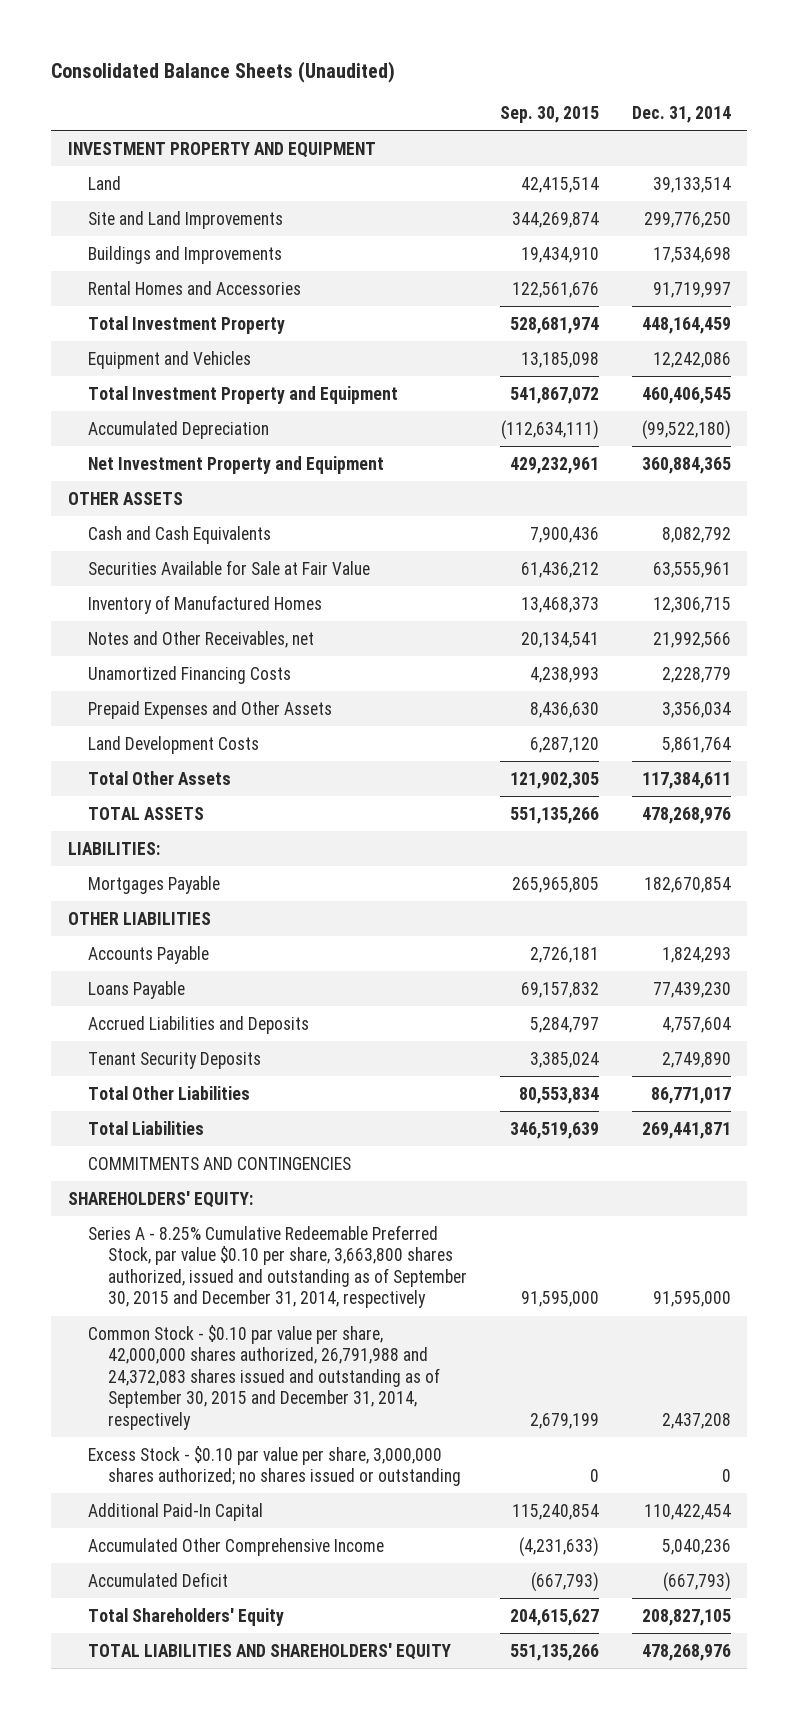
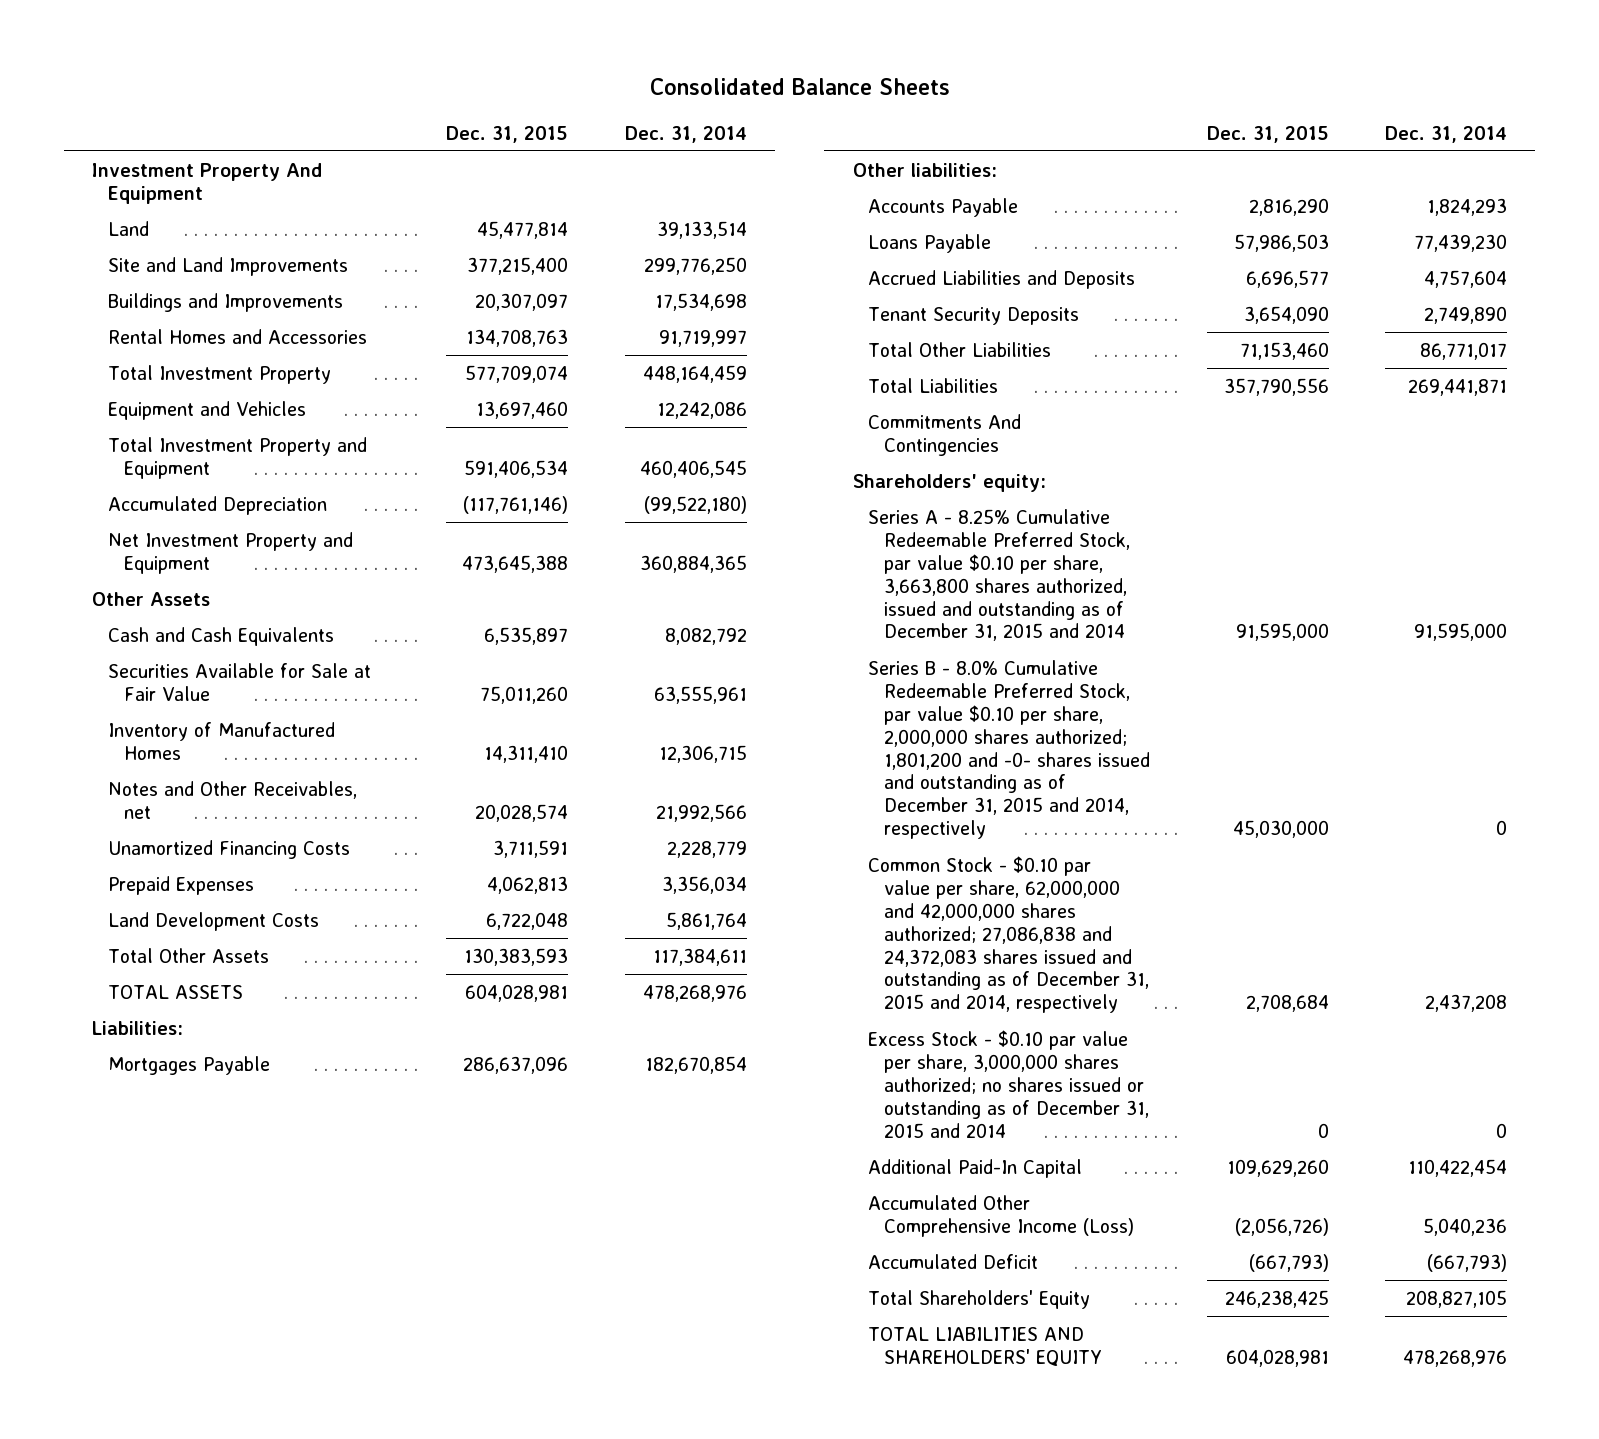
- Consolidated Balance Sheets (Unaudited)
+ Consolidated Balance Sheets
- | Sep. 30, 2015 | Dec. 31, 2014
+ | Dec. 31, 2015 | Dec. 31, 2014
- INVESTMENT PROPERTY AND EQUIPMENT
+ Investment Property And Equipment
- OTHER ASSETS
+ Other Assets
- Prepaid Expenses and Other Assets | 8,436,630 | 3,356,034
+ Prepaid Expenses | 4,062,813 | 3,356,034
- LIABILITIES:
+ Liabilities:
- OTHER LIABILITIES
+ Other liabilities:
- COMMITMENTS AND CONTINGENCIES
- SHAREHOLDERS' EQUITY:
- Series A - 8.25% Cumulative Redeemable Preferred Stock, par value $0.10 per share, 3,663,800 shares authorized, issued and outstanding as of September 30, 2015 and December 31, 2014, respectively | 91,595,000 | 91,595,000
- Common Stock - $0.10 par value per share, 42,000,000 shares authorized, 26,791,988 and 24,372,083 shares issued and outstanding as of September 30, 2015 and December 31, 2014, respectively | 2,679,199 | 2,437,208
- Excess Stock - $0.10 par value per share, 3,000,000 shares authorized; no shares issued or outstanding | 0 | 0
+ Commitments And Contingencies
+ Shareholders' equity:
+ Series A - 8.25% Cumulative Redeemable Preferred Stock, par value $0.10 per share, 3,663,800 shares authorized, issued and outstanding as of December 31, 2015 and 2014 | 91,595,000 | 91,595,000
+ Series B - 8.0% Cumulative Redeemable Preferred Stock, par value $0.10 per share, 2,000,000 shares authorized; 1,801,200 and -0- shares issued and outstanding as of December 31, 2015 and 2014, respectively | 45,030,000 | 0
+ Common Stock - $0.10 par value per share, 62,000,000 and 42,000,000 shares authorized; 27,086,838 and 24,372,083 shares issued and outstanding as of December 31, 2015 and 2014, respectively | 2,708,684 | 2,437,208
+ Excess Stock - $0.10 par value per share, 3,000,000 shares authorized; no shares issued or outstanding as of December 31, 2015 and 2014 | 0 | 0
- Accumulated Other Comprehensive Income | (4,231,633) | 5,040,236
+ Accumulated Other Comprehensive Income (Loss) | (2,056,726) | 5,040,236

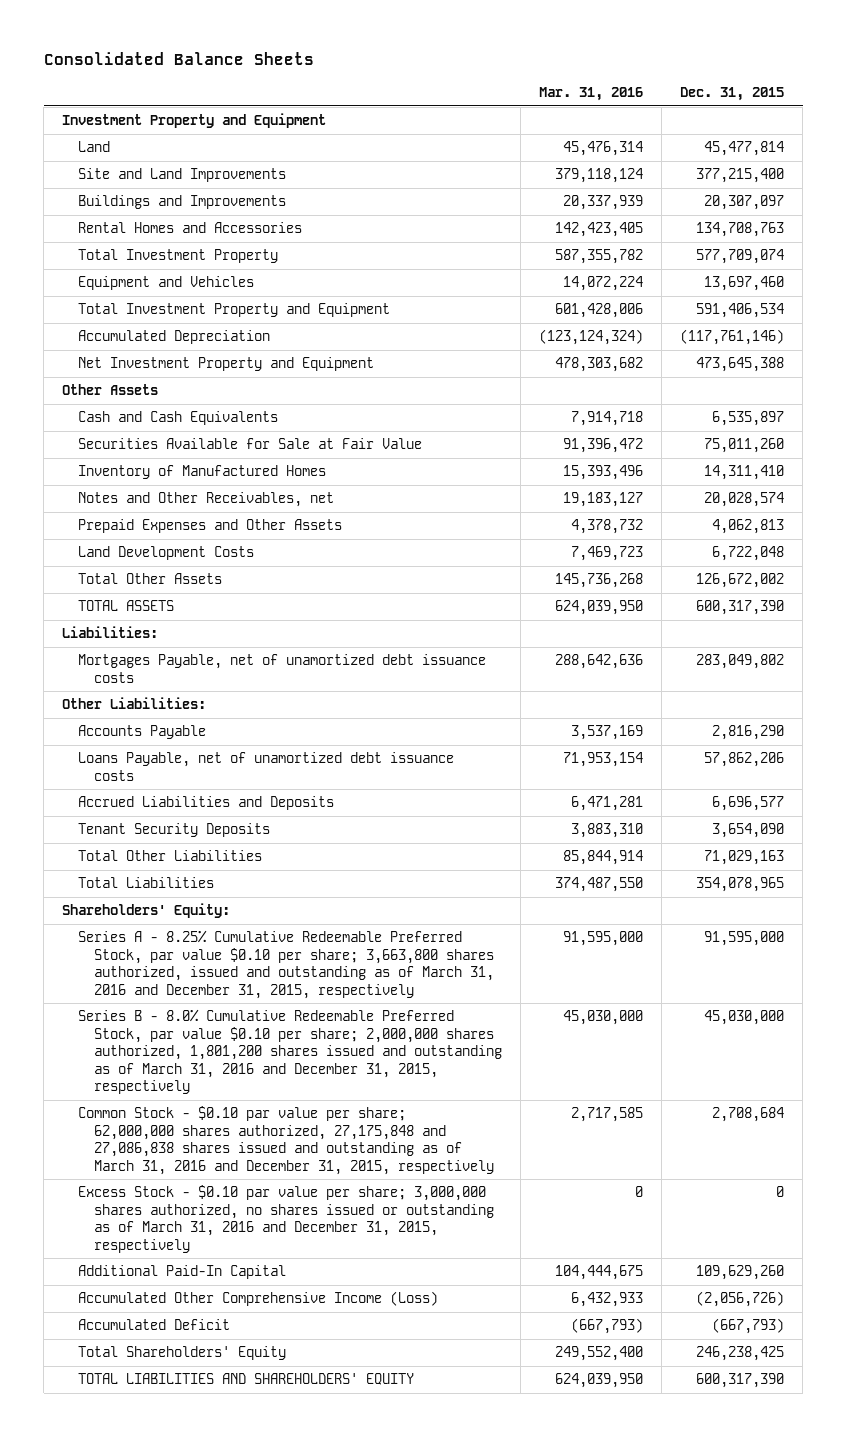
- | Dec. 31, 2015 | Dec. 31, 2014
+ | Mar. 31, 2016 | Dec. 31, 2015
- Investment Property And Equipment
+ Investment Property and Equipment
- Unamortized Financing Costs | 3,711,591 | 2,228,779
- Prepaid Expenses | 4,062,813 | 3,356,034
+ Prepaid Expenses and Other Assets | 4,378,732 | 4,062,813
- Total Other Assets | 130,383,593 | 117,384,611
- TOTAL ASSETS | 604,028,981 | 478,268,976
+ Total Other Assets | 145,736,268 | 126,672,002
+ TOTAL ASSETS | 624,039,950 | 600,317,390
- Mortgages Payable | 286,637,096 | 182,670,854
- Other liabilities:
+ Mortgages Payable, net of unamortized debt issuance costs | 288,642,636 | 283,049,802
+ Other Liabilities:
- Loans Payable | 57,986,503 | 77,439,230
+ Loans Payable, net of unamortized debt issuance costs | 71,953,154 | 57,862,206
- Total Other Liabilities | 71,153,460 | 86,771,017
- Total Liabilities | 357,790,556 | 269,441,871
- Commitments And Contingencies
- Shareholders' equity:
- Series A - 8.25% Cumulative Redeemable Preferred Stock, par value $0.10 per share, 3,663,800 shares authorized, issued and outstanding as of December 31, 2015 and 2014 | 91,595,000 | 91,595,000
- Series B - 8.0% Cumulative Redeemable Preferred Stock, par value $0.10 per share, 2,000,000 shares authorized; 1,801,200 and -0- shares issued and outstanding as of December 31, 2015 and 2014, respectively | 45,030,000 | 0
- Common Stock - $0.10 par value per share, 62,000,000 and 42,000,000 shares authorized; 27,086,838 and 24,372,083 shares issued and outstanding as of December 31, 2015 and 2014, respectively | 2,708,684 | 2,437,208
- Excess Stock - $0.10 par value per share, 3,000,000 shares authorized; no shares issued or outstanding as of December 31, 2015 and 2014 | 0 | 0
+ Total Other Liabilities | 85,844,914 | 71,029,163
+ Total Liabilities | 374,487,550 | 354,078,965
+ Shareholders' Equity:
+ Series A - 8.25% Cumulative Redeemable Preferred Stock, par value $0.10 per share; 3,663,800 shares authorized, issued and outstanding as of March 31, 2016 and December 31, 2015, respectively | 91,595,000 | 91,595,000
+ Series B - 8.0% Cumulative Redeemable Preferred Stock, par value $0.10 per share; 2,000,000 shares authorized, 1,801,200 shares issued and outstanding as of March 31, 2016 and December 31, 2015, respectively | 45,030,000 | 45,030,000
+ Common Stock - $0.10 par value per share; 62,000,000 shares authorized, 27,175,848 and 27,086,838 shares issued and outstanding as of March 31, 2016 and December 31, 2015, respectively | 2,717,585 | 2,708,684
+ Excess Stock - $0.10 par value per share; 3,000,000 shares authorized, no shares issued or outstanding as of March 31, 2016 and December 31, 2015, respectively | 0 | 0
- TOTAL LIABILITIES AND SHAREHOLDERS' EQUITY | 604,028,981 | 478,268,976
+ TOTAL LIABILITIES AND SHAREHOLDERS' EQUITY | 624,039,950 | 600,317,390

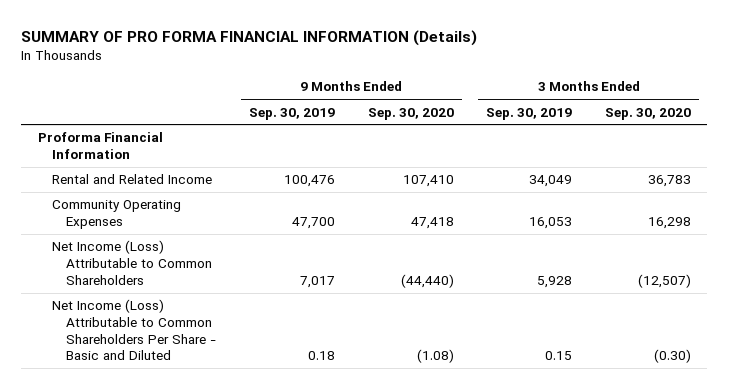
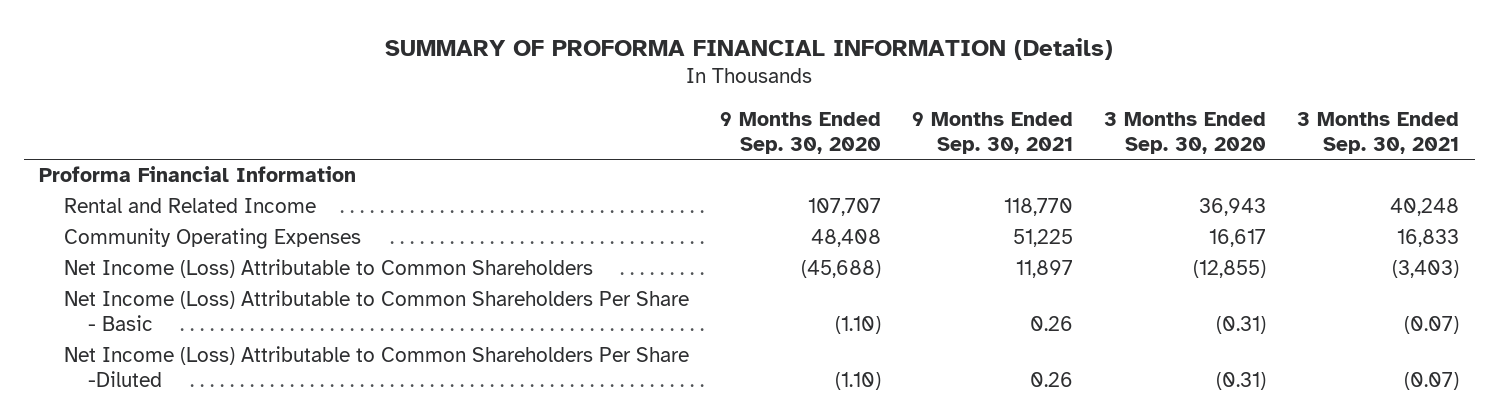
- SUMMARY OF PRO FORMA FINANCIAL INFORMATION (Details)
+ SUMMARY OF PROFORMA FINANCIAL INFORMATION (Details)
- | 9 Months Ended Sep. 30, 2019 | 9 Months Ended Sep. 30, 2020 | 3 Months Ended Sep. 30, 2019 | 3 Months Ended Sep. 30, 2020
+ | 9 Months Ended Sep. 30, 2020 | 9 Months Ended Sep. 30, 2021 | 3 Months Ended Sep. 30, 2020 | 3 Months Ended Sep. 30, 2021
- Rental and Related Income | 100,476 | 107,410 | 34,049 | 36,783
- Community Operating Expenses | 47,700 | 47,418 | 16,053 | 16,298
- Net Income (Loss) Attributable to Common Shareholders | 7,017 | (44,440) | 5,928 | (12,507)
- Net Income (Loss) Attributable to Common Shareholders Per Share - Basic and Diluted | 0.18 | (1.08) | 0.15 | (0.30)
+ Rental and Related Income | 107,707 | 118,770 | 36,943 | 40,248
+ Community Operating Expenses | 48,408 | 51,225 | 16,617 | 16,833
+ Net Income (Loss) Attributable to Common Shareholders | (45,688) | 11,897 | (12,855) | (3,403)
+ Net Income (Loss) Attributable to Common Shareholders Per Share - Basic | (1.10) | 0.26 | (0.31) | (0.07)
+ Net Income (Loss) Attributable to Common Shareholders Per Share -Diluted | (1.10) | 0.26 | (0.31) | (0.07)

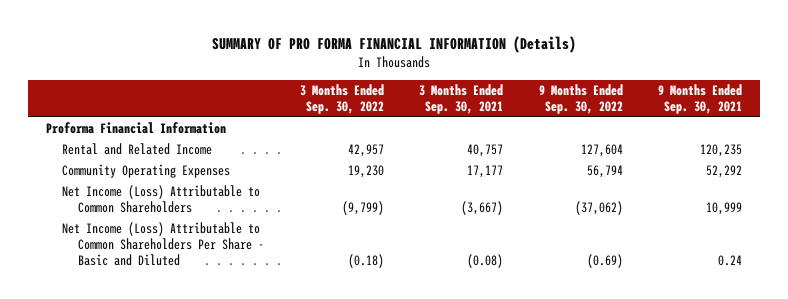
- SUMMARY OF PROFORMA FINANCIAL INFORMATION (Details)
+ SUMMARY OF PRO FORMA FINANCIAL INFORMATION (Details)
- | 9 Months Ended Sep. 30, 2020 | 9 Months Ended Sep. 30, 2021 | 3 Months Ended Sep. 30, 2020 | 3 Months Ended Sep. 30, 2021
+ | 3 Months Ended Sep. 30, 2022 | 3 Months Ended Sep. 30, 2021 | 9 Months Ended Sep. 30, 2022 | 9 Months Ended Sep. 30, 2021
- Rental and Related Income | 107,707 | 118,770 | 36,943 | 40,248
- Community Operating Expenses | 48,408 | 51,225 | 16,617 | 16,833
- Net Income (Loss) Attributable to Common Shareholders | (45,688) | 11,897 | (12,855) | (3,403)
- Net Income (Loss) Attributable to Common Shareholders Per Share - Basic | (1.10) | 0.26 | (0.31) | (0.07)
- Net Income (Loss) Attributable to Common Shareholders Per Share -Diluted | (1.10) | 0.26 | (0.31) | (0.07)
+ Rental and Related Income | 42,957 | 40,757 | 127,604 | 120,235
+ Community Operating Expenses | 19,230 | 17,177 | 56,794 | 52,292
+ Net Income (Loss) Attributable to Common Shareholders | (9,799) | (3,667) | (37,062) | 10,999
+ Net Income (Loss) Attributable to Common Shareholders Per Share - Basic and Diluted | (0.18) | (0.08) | (0.69) | 0.24

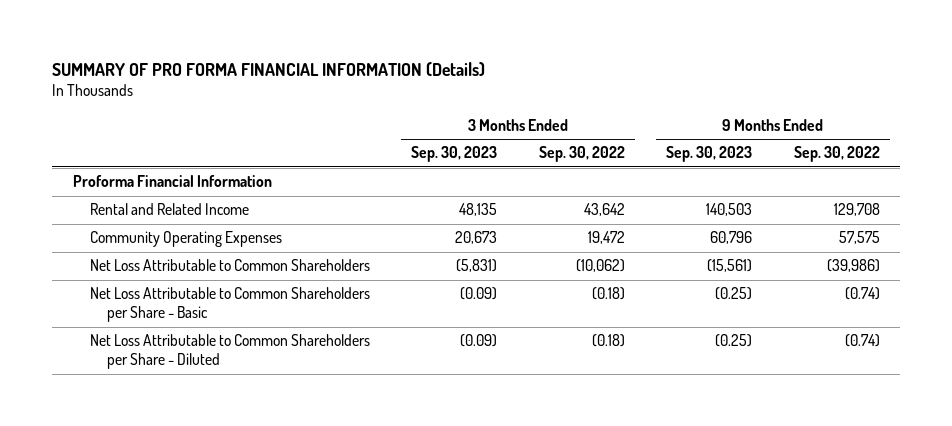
- | 3 Months Ended Sep. 30, 2022 | 3 Months Ended Sep. 30, 2021 | 9 Months Ended Sep. 30, 2022 | 9 Months Ended Sep. 30, 2021
+ | 3 Months Ended Sep. 30, 2023 | 3 Months Ended Sep. 30, 2022 | 9 Months Ended Sep. 30, 2023 | 9 Months Ended Sep. 30, 2022
- Rental and Related Income | 42,957 | 40,757 | 127,604 | 120,235
- Community Operating Expenses | 19,230 | 17,177 | 56,794 | 52,292
- Net Income (Loss) Attributable to Common Shareholders | (9,799) | (3,667) | (37,062) | 10,999
- Net Income (Loss) Attributable to Common Shareholders Per Share - Basic and Diluted | (0.18) | (0.08) | (0.69) | 0.24
+ Rental and Related Income | 48,135 | 43,642 | 140,503 | 129,708
+ Community Operating Expenses | 20,673 | 19,472 | 60,796 | 57,575
+ Net Loss Attributable to Common Shareholders | (5,831) | (10,062) | (15,561) | (39,986)
+ Net Loss Attributable to Common Shareholders per Share - Basic | (0.09) | (0.18) | (0.25) | (0.74)
+ Net Loss Attributable to Common Shareholders per Share - Diluted | (0.09) | (0.18) | (0.25) | (0.74)

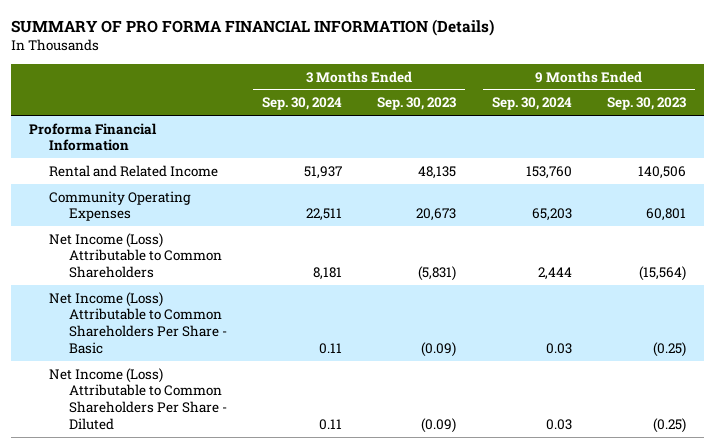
- | 3 Months Ended Sep. 30, 2023 | 3 Months Ended Sep. 30, 2022 | 9 Months Ended Sep. 30, 2023 | 9 Months Ended Sep. 30, 2022
+ | 3 Months Ended Sep. 30, 2024 | 3 Months Ended Sep. 30, 2023 | 9 Months Ended Sep. 30, 2024 | 9 Months Ended Sep. 30, 2023
- Rental and Related Income | 48,135 | 43,642 | 140,503 | 129,708
- Community Operating Expenses | 20,673 | 19,472 | 60,796 | 57,575
- Net Loss Attributable to Common Shareholders | (5,831) | (10,062) | (15,561) | (39,986)
- Net Loss Attributable to Common Shareholders per Share - Basic | (0.09) | (0.18) | (0.25) | (0.74)
- Net Loss Attributable to Common Shareholders per Share - Diluted | (0.09) | (0.18) | (0.25) | (0.74)
+ Rental and Related Income | 51,937 | 48,135 | 153,760 | 140,506
+ Community Operating Expenses | 22,511 | 20,673 | 65,203 | 60,801
+ Net Income (Loss) Attributable to Common Shareholders | 8,181 | (5,831) | 2,444 | (15,564)
+ Net Income (Loss) Attributable to Common Shareholders Per Share - Basic | 0.11 | (0.09) | 0.03 | (0.25)
+ Net Income (Loss) Attributable to Common Shareholders Per Share - Diluted | 0.11 | (0.09) | 0.03 | (0.25)

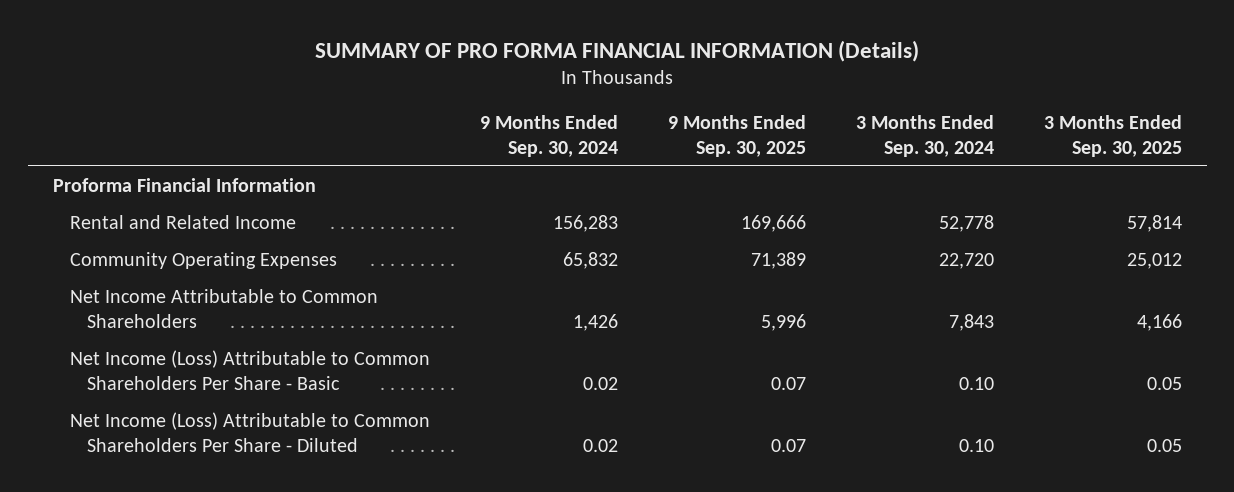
- | 3 Months Ended Sep. 30, 2024 | 3 Months Ended Sep. 30, 2023 | 9 Months Ended Sep. 30, 2024 | 9 Months Ended Sep. 30, 2023
+ | 9 Months Ended Sep. 30, 2024 | 9 Months Ended Sep. 30, 2025 | 3 Months Ended Sep. 30, 2024 | 3 Months Ended Sep. 30, 2025
- Rental and Related Income | 51,937 | 48,135 | 153,760 | 140,506
- Community Operating Expenses | 22,511 | 20,673 | 65,203 | 60,801
- Net Income (Loss) Attributable to Common Shareholders | 8,181 | (5,831) | 2,444 | (15,564)
- Net Income (Loss) Attributable to Common Shareholders Per Share - Basic | 0.11 | (0.09) | 0.03 | (0.25)
- Net Income (Loss) Attributable to Common Shareholders Per Share - Diluted | 0.11 | (0.09) | 0.03 | (0.25)
+ Rental and Related Income | 156,283 | 169,666 | 52,778 | 57,814
+ Community Operating Expenses | 65,832 | 71,389 | 22,720 | 25,012
+ Net Income Attributable to Common Shareholders | 1,426 | 5,996 | 7,843 | 4,166
+ Net Income (Loss) Attributable to Common Shareholders Per Share - Basic | 0.02 | 0.07 | 0.10 | 0.05
+ Net Income (Loss) Attributable to Common Shareholders Per Share - Diluted | 0.02 | 0.07 | 0.10 | 0.05

